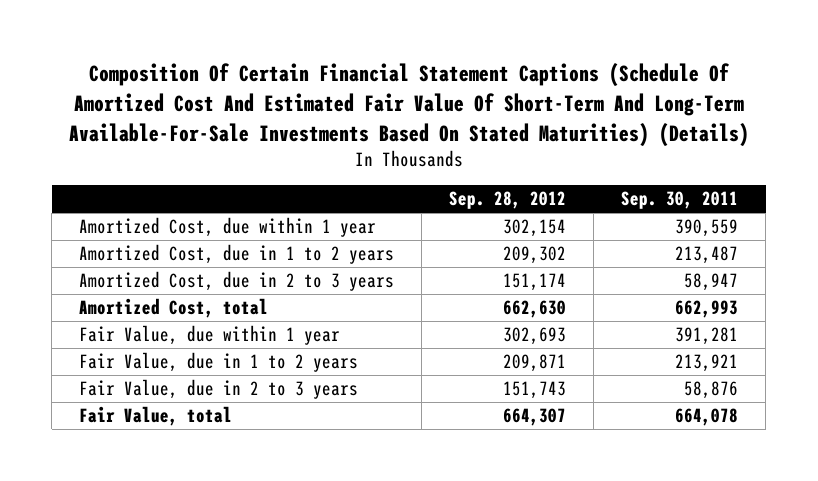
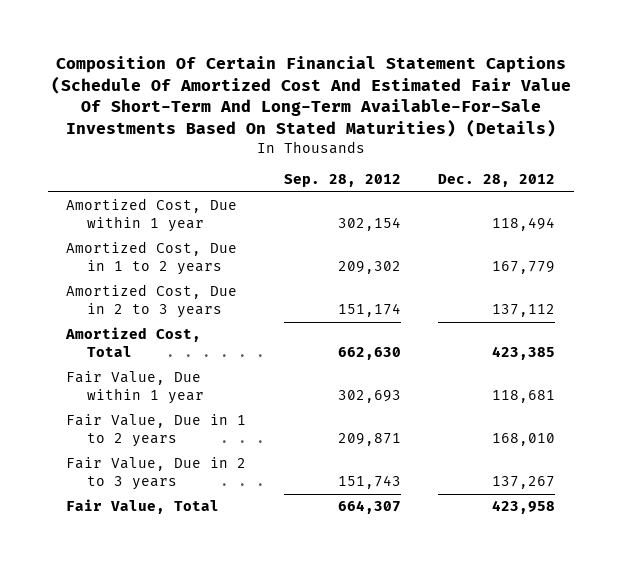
- | Sep. 28, 2012 | Sep. 30, 2011
+ | Sep. 28, 2012 | Dec. 28, 2012
- Amortized Cost, due within 1 year | 302,154 | 390,559
- Amortized Cost, due in 1 to 2 years | 209,302 | 213,487
- Amortized Cost, due in 2 to 3 years | 151,174 | 58,947
- Amortized Cost, total | 662,630 | 662,993
- Fair Value, due within 1 year | 302,693 | 391,281
- Fair Value, due in 1 to 2 years | 209,871 | 213,921
- Fair Value, due in 2 to 3 years | 151,743 | 58,876
- Fair Value, total | 664,307 | 664,078
+ Amortized Cost, Due within 1 year | 302,154 | 118,494
+ Amortized Cost, Due in 1 to 2 years | 209,302 | 167,779
+ Amortized Cost, Due in 2 to 3 years | 151,174 | 137,112
+ Amortized Cost, Total | 662,630 | 423,385
+ Fair Value, Due within 1 year | 302,693 | 118,681
+ Fair Value, Due in 1 to 2 years | 209,871 | 168,010
+ Fair Value, Due in 2 to 3 years | 151,743 | 137,267
+ Fair Value, Total | 664,307 | 423,958

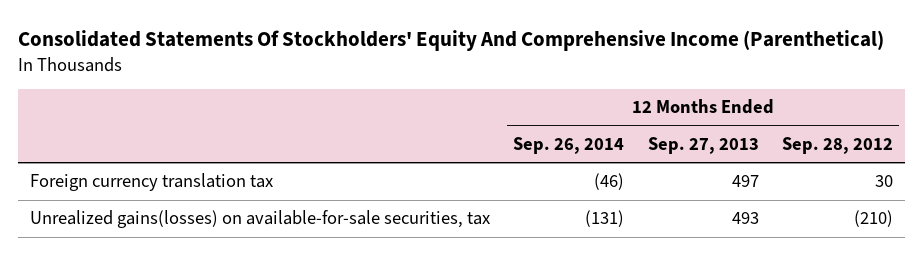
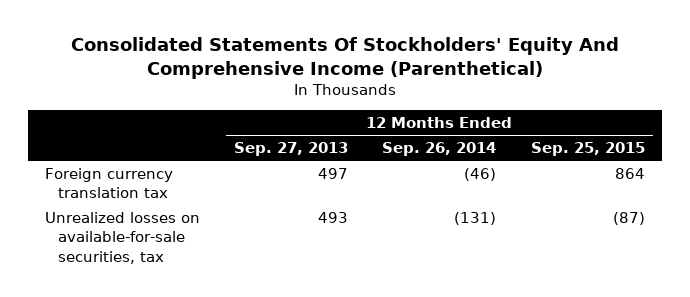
- | 12 Months Ended Sep. 26, 2014 | 12 Months Ended Sep. 27, 2013 | 12 Months Ended Sep. 28, 2012
+ | 12 Months Ended Sep. 27, 2013 | 12 Months Ended Sep. 26, 2014 | 12 Months Ended Sep. 25, 2015
- Unrealized gains(losses) on available-for-sale securities, tax | (131) | 493 | (210)
+ Unrealized losses on available-for-sale securities, tax | 493 | (131) | (87)

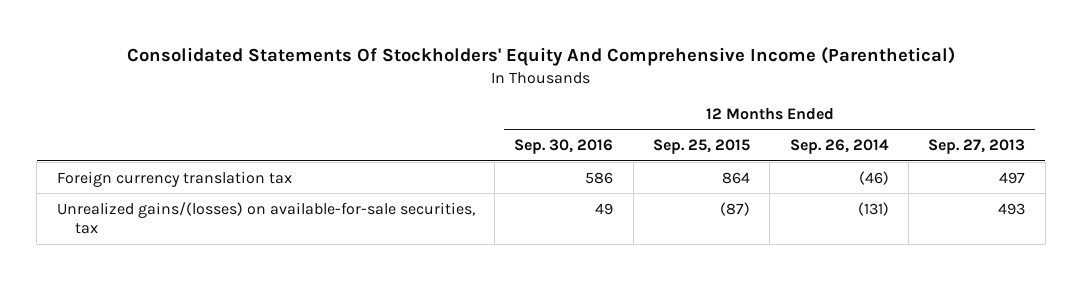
- | 12 Months Ended Sep. 27, 2013 | 12 Months Ended Sep. 26, 2014 | 12 Months Ended Sep. 25, 2015
+ | 12 Months Ended Sep. 30, 2016 | 12 Months Ended Sep. 25, 2015 | 12 Months Ended Sep. 26, 2014 | 12 Months Ended Sep. 27, 2013
- Unrealized losses on available-for-sale securities, tax | 493 | (131) | (87)
+ Unrealized gains/(losses) on available-for-sale securities, tax | 49 | (87) | (131) | 493

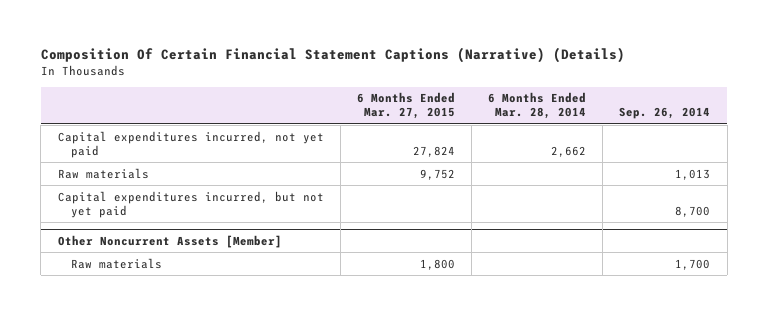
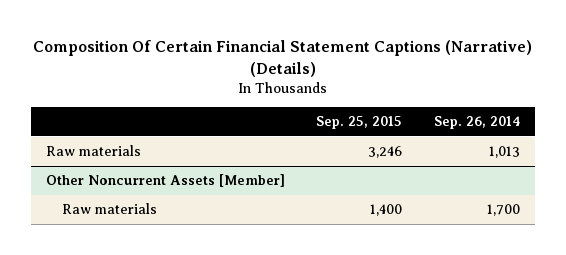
- | 6 Months Ended Mar. 27, 2015 | 6 Months Ended Mar. 28, 2014 | Sep. 26, 2014
+ | Sep. 25, 2015 | Sep. 26, 2014
- Capital expenditures incurred, not yet paid | 27,824 | 2,662 |
- Capital expenditures incurred, but not yet paid | | | 8,700

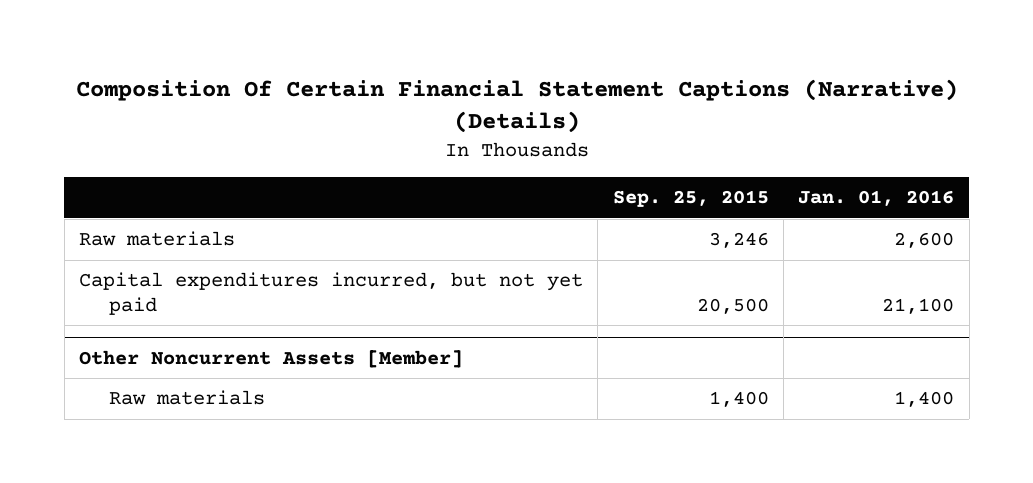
- | Sep. 25, 2015 | Sep. 26, 2014
+ | Sep. 25, 2015 | Jan. 01, 2016
+ Capital expenditures incurred, but not yet paid | 20,500 | 21,100

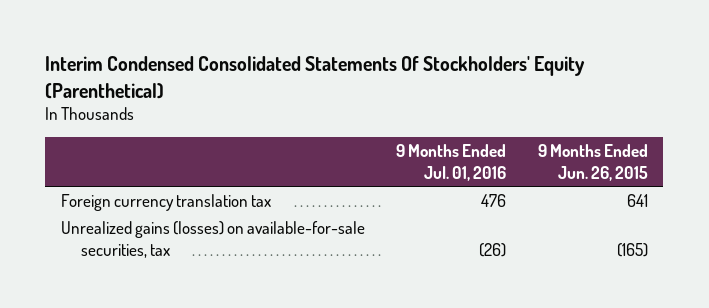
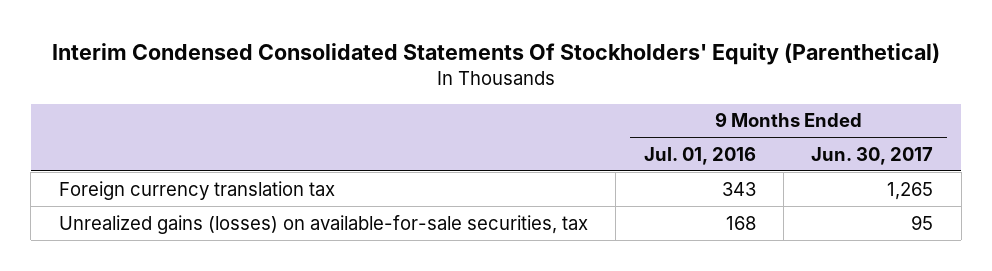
- | 9 Months Ended Jul. 01, 2016 | 9 Months Ended Jun. 26, 2015
+ | 9 Months Ended Jul. 01, 2016 | 9 Months Ended Jun. 30, 2017
- Foreign currency translation tax | 476 | 641
- Unrealized gains (losses) on available-for-sale securities, tax | (26) | (165)
+ Foreign currency translation tax | 343 | 1,265
+ Unrealized gains (losses) on available-for-sale securities, tax | 168 | 95

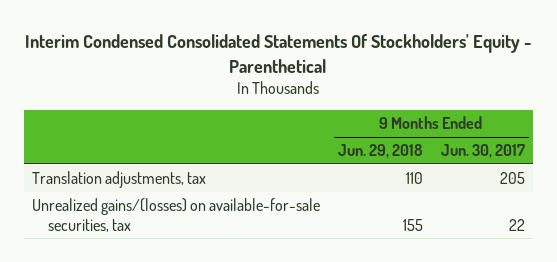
- Interim Condensed Consolidated Statements Of Stockholders' Equity (Parenthetical)
+ Interim Condensed Consolidated Statements Of Stockholders' Equity - Parenthetical
- | 9 Months Ended Jul. 01, 2016 | 9 Months Ended Jun. 30, 2017
+ | 9 Months Ended Jun. 29, 2018 | 9 Months Ended Jun. 30, 2017
- Foreign currency translation tax | 343 | 1,265
- Unrealized gains (losses) on available-for-sale securities, tax | 168 | 95
+ Translation adjustments, tax | 110 | 205
+ Unrealized gains/(losses) on available-for-sale securities, tax | 155 | 22

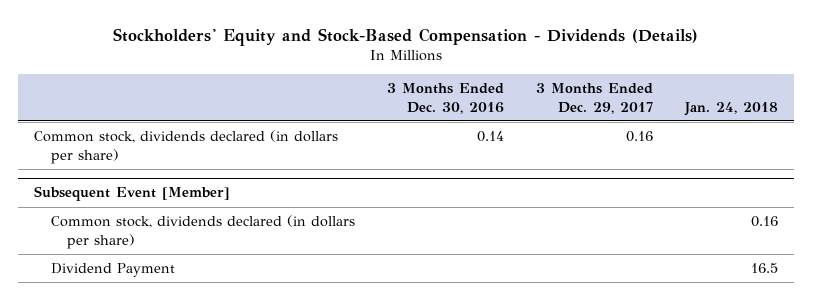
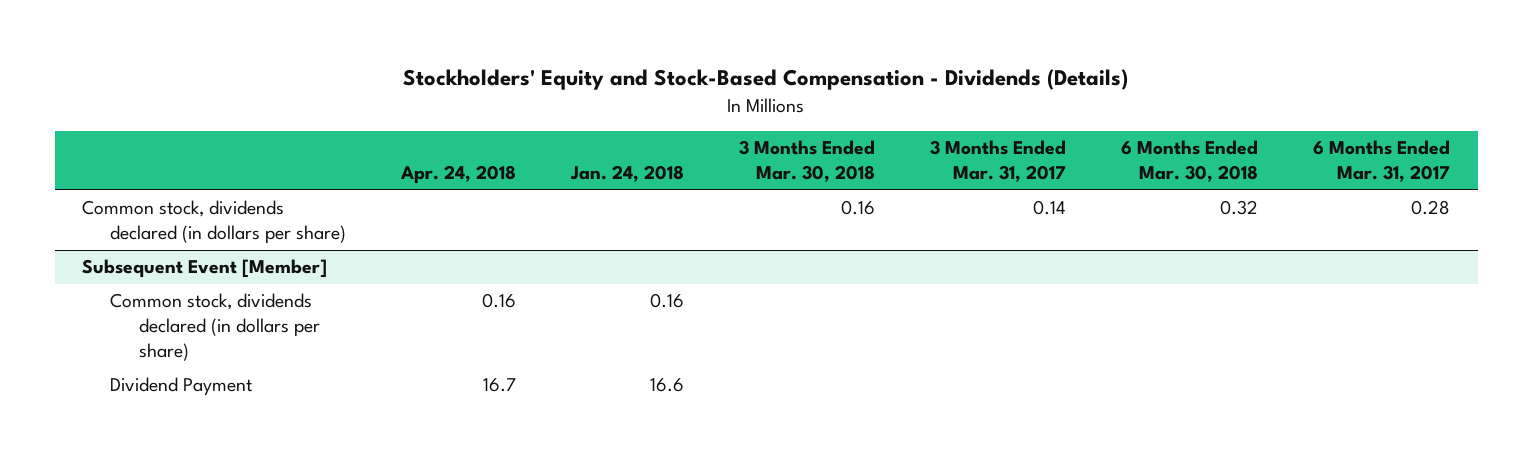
- | 3 Months Ended Dec. 30, 2016 | 3 Months Ended Dec. 29, 2017 | Jan. 24, 2018
+ | Apr. 24, 2018 | Jan. 24, 2018 | 3 Months Ended Mar. 30, 2018 | 3 Months Ended Mar. 31, 2017 | 6 Months Ended Mar. 30, 2018 | 6 Months Ended Mar. 31, 2017
@ Subsequent Event [Member]
- Dividend Payment | | | 16.5
+ Dividend Payment | 16.7 | 16.6 | | | |

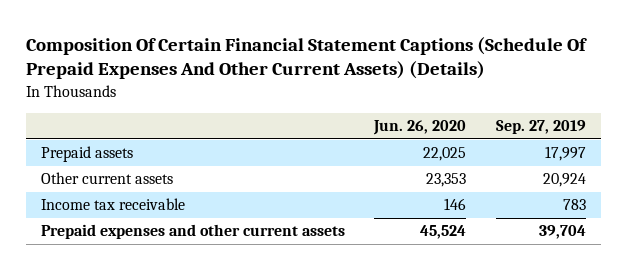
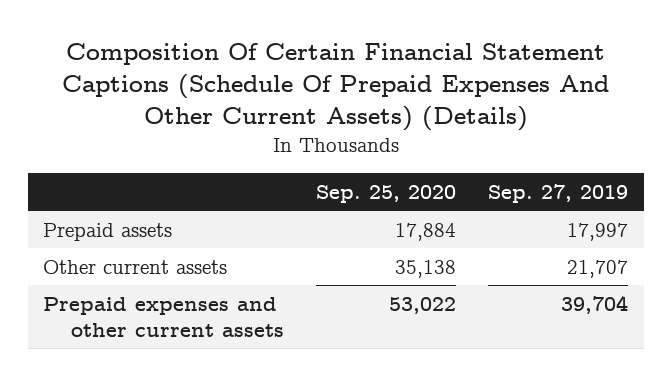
- | Jun. 26, 2020 | Sep. 27, 2019
+ | Sep. 25, 2020 | Sep. 27, 2019
- Other current assets | 23,353 | 20,924
- Income tax receivable | 146 | 783
+ Other current assets | 35,138 | 21,707

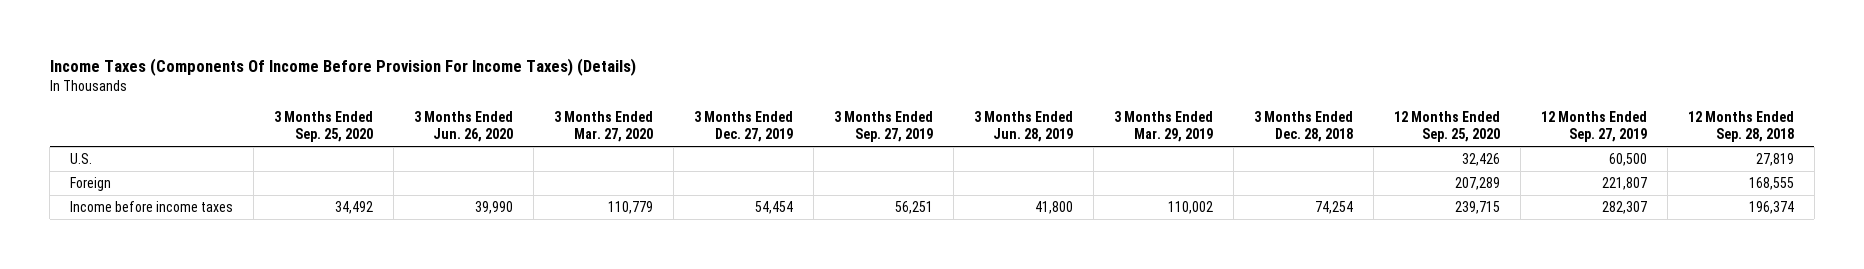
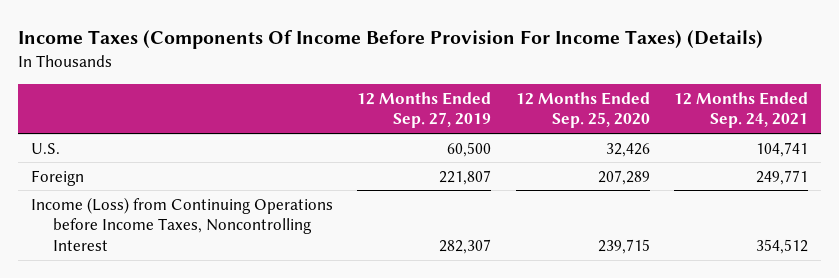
- | 3 Months Ended Sep. 25, 2020 | 3 Months Ended Jun. 26, 2020 | 3 Months Ended Mar. 27, 2020 | 3 Months Ended Dec. 27, 2019 | 3 Months Ended Sep. 27, 2019 | 3 Months Ended Jun. 28, 2019 | 3 Months Ended Mar. 29, 2019 | 3 Months Ended Dec. 28, 2018 | 12 Months Ended Sep. 25, 2020 | 12 Months Ended Sep. 27, 2019 | 12 Months Ended Sep. 28, 2018
+ | 12 Months Ended Sep. 27, 2019 | 12 Months Ended Sep. 25, 2020 | 12 Months Ended Sep. 24, 2021
- Income before income taxes | 34,492 | 39,990 | 110,779 | 54,454 | 56,251 | 41,800 | 110,002 | 74,254 | 239,715 | 282,307 | 196,374
+ Income (Loss) from Continuing Operations before Income Taxes, Noncontrolling Interest | 282,307 | 239,715 | 354,512

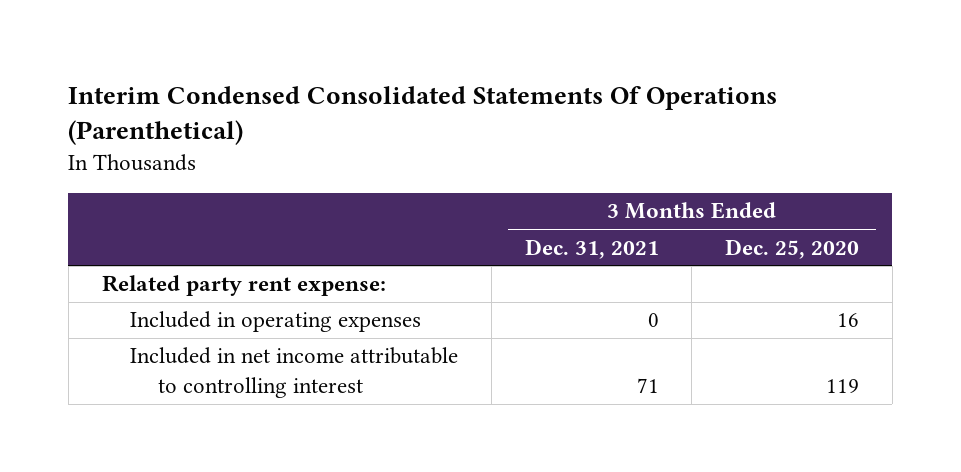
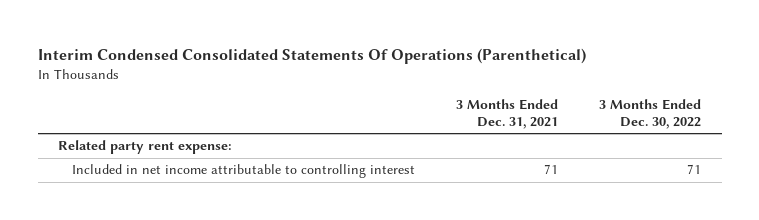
- | 3 Months Ended Dec. 31, 2021 | 3 Months Ended Dec. 25, 2020
+ | 3 Months Ended Dec. 31, 2021 | 3 Months Ended Dec. 30, 2022
- Included in operating expenses | 0 | 16

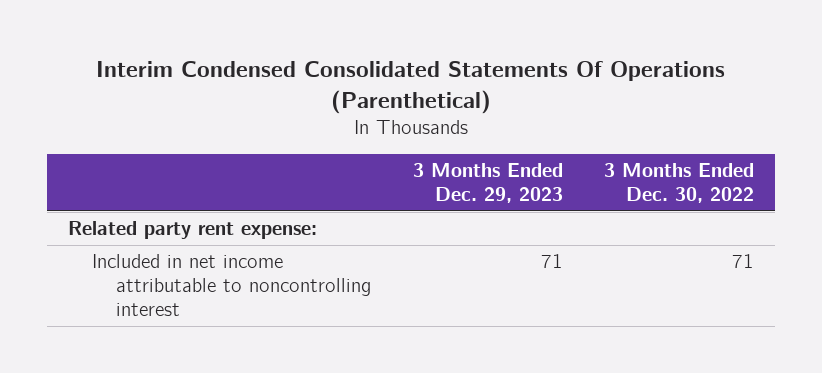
- | 3 Months Ended Dec. 31, 2021 | 3 Months Ended Dec. 30, 2022
+ | 3 Months Ended Dec. 29, 2023 | 3 Months Ended Dec. 30, 2022
- Included in net income attributable to controlling interest | 71 | 71
+ Included in net income attributable to noncontrolling interest | 71 | 71

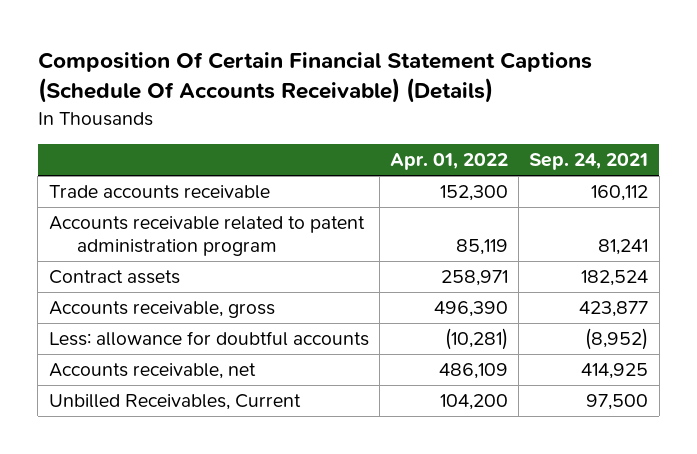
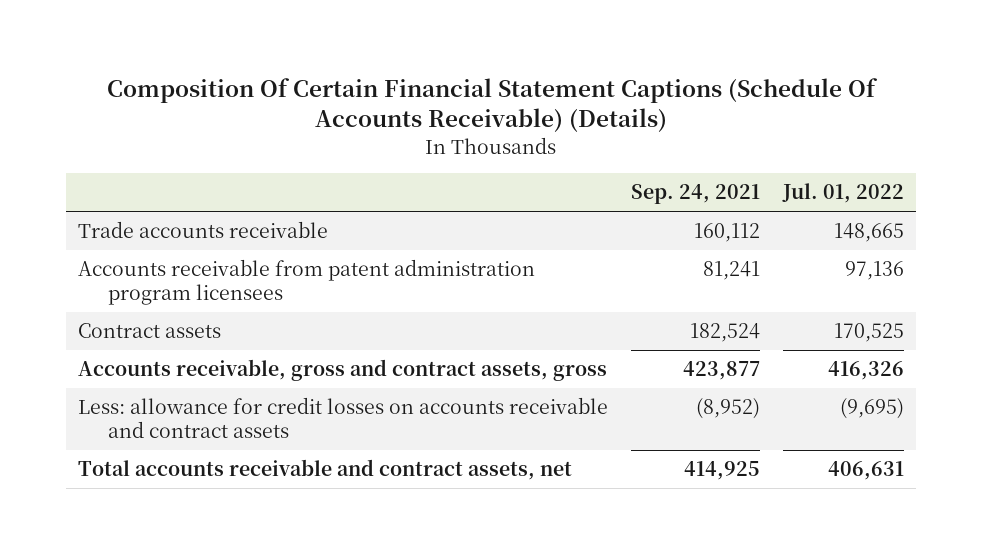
- | Apr. 01, 2022 | Sep. 24, 2021
+ | Sep. 24, 2021 | Jul. 01, 2022
- Accounts receivable related to patent administration program | 85,119 | 81,241
+ Accounts receivable from patent administration program licensees | 81,241 | 97,136
- Accounts receivable, gross | 496,390 | 423,877
- Less: allowance for doubtful accounts | (10,281) | (8,952)
- Accounts receivable, net | 486,109 | 414,925
- Unbilled Receivables, Current | 104,200 | 97,500
+ Accounts receivable, gross and contract assets, gross | 423,877 | 416,326
+ Less: allowance for credit losses on accounts receivable and contract assets | (8,952) | (9,695)
+ Total accounts receivable and contract assets, net | 414,925 | 406,631

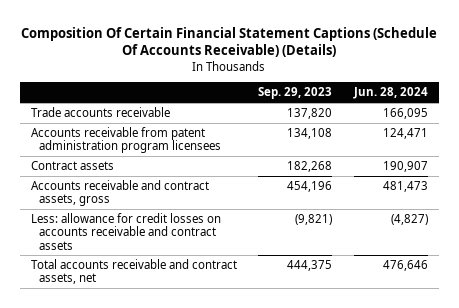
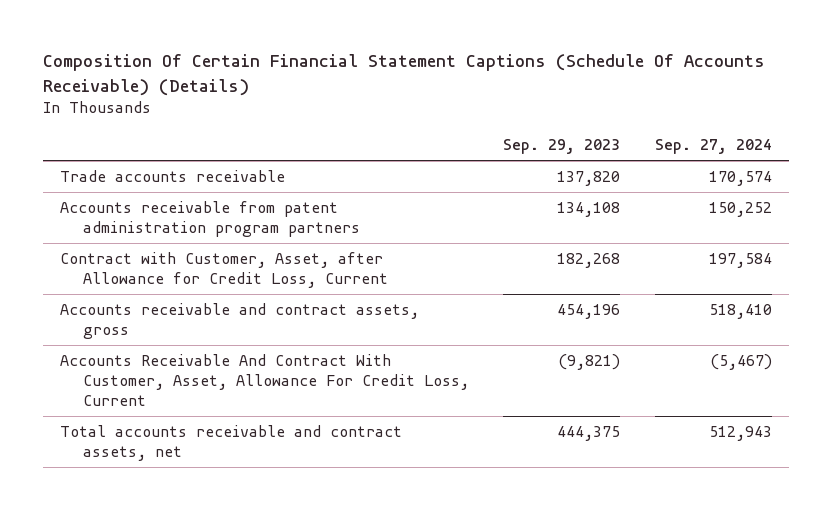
- | Sep. 29, 2023 | Jun. 28, 2024
+ | Sep. 29, 2023 | Sep. 27, 2024
- Accounts receivable from patent administration program licensees | 134,108 | 124,471
- Contract assets | 182,268 | 190,907
+ Accounts receivable from patent administration program partners | 134,108 | 150,252
+ Contract with Customer, Asset, after Allowance for Credit Loss, Current | 182,268 | 197,584
- Less: allowance for credit losses on accounts receivable and contract assets | (9,821) | (4,827)
+ Accounts Receivable And Contract With Customer, Asset, Allowance For Credit Loss, Current | (9,821) | (5,467)

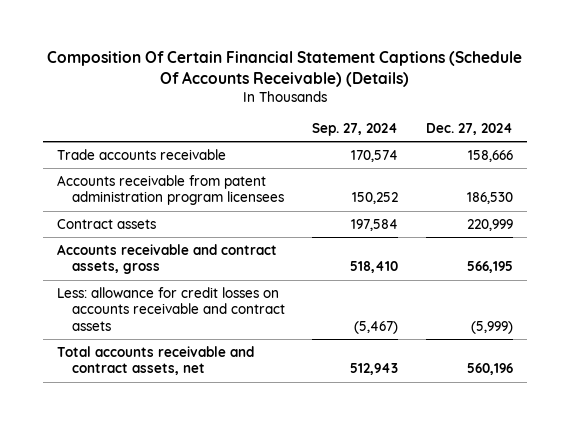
- | Sep. 29, 2023 | Sep. 27, 2024
+ | Sep. 27, 2024 | Dec. 27, 2024
- Accounts receivable from patent administration program partners | 134,108 | 150,252
- Contract with Customer, Asset, after Allowance for Credit Loss, Current | 182,268 | 197,584
+ Accounts receivable from patent administration program licensees | 150,252 | 186,530
+ Contract assets | 197,584 | 220,999
- Accounts Receivable And Contract With Customer, Asset, Allowance For Credit Loss, Current | (9,821) | (5,467)
+ Less: allowance for credit losses on accounts receivable and contract assets | (5,467) | (5,999)

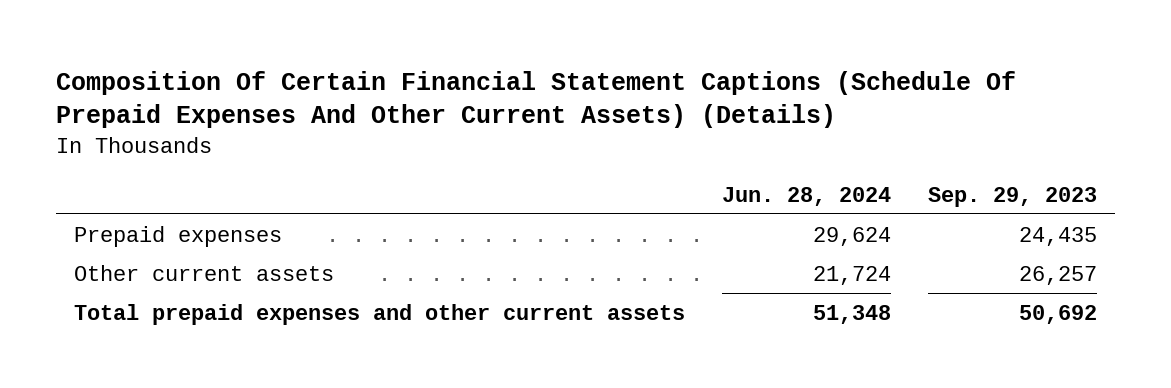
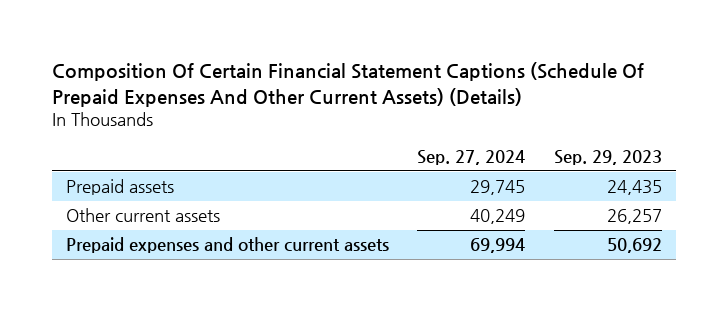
- | Jun. 28, 2024 | Sep. 29, 2023
+ | Sep. 27, 2024 | Sep. 29, 2023
- Prepaid expenses | 29,624 | 24,435
+ Prepaid assets | 29,745 | 24,435
- Total prepaid expenses and other current assets | 51,348 | 50,692
+ Prepaid expenses and other current assets | 69,994 | 50,692

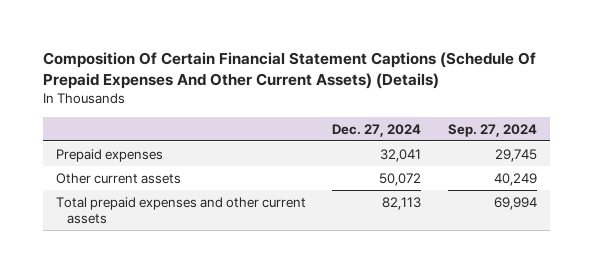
- | Sep. 27, 2024 | Sep. 29, 2023
+ | Dec. 27, 2024 | Sep. 27, 2024
- Prepaid assets | 29,745 | 24,435
+ Prepaid expenses | 32,041 | 29,745
- Prepaid expenses and other current assets | 69,994 | 50,692
+ Total prepaid expenses and other current assets | 82,113 | 69,994

